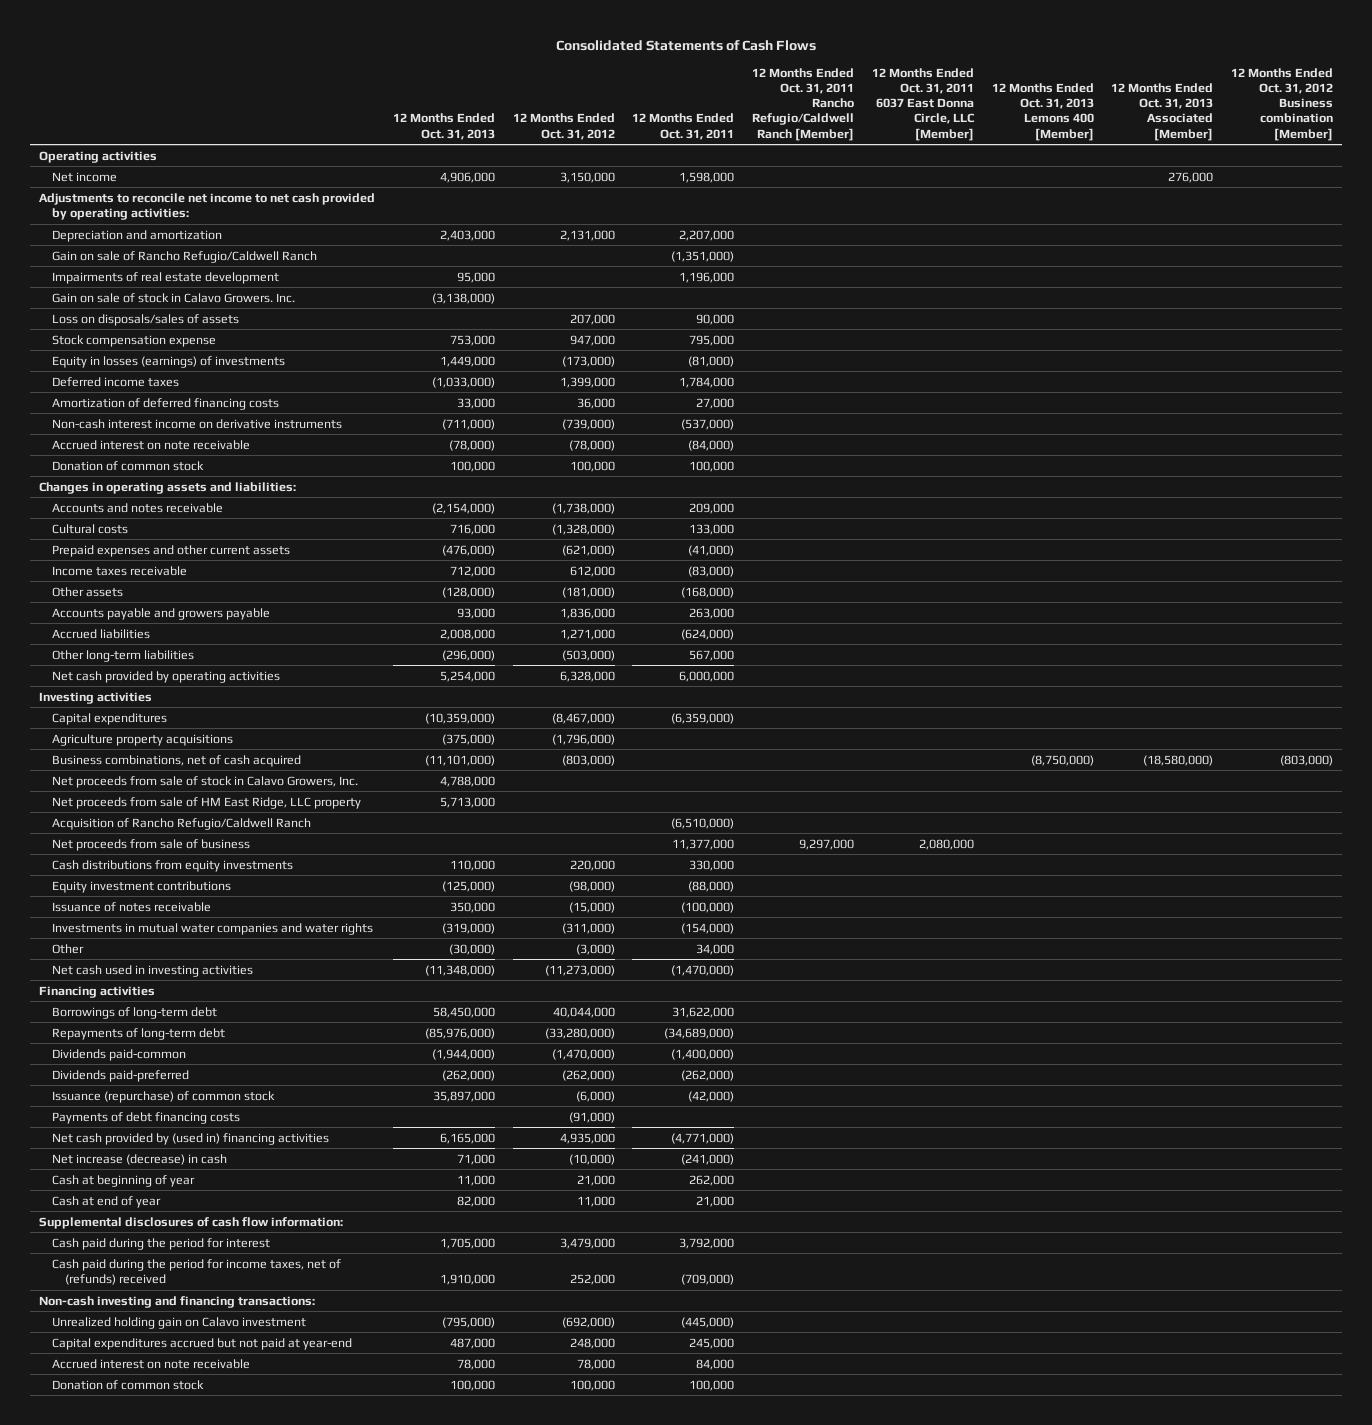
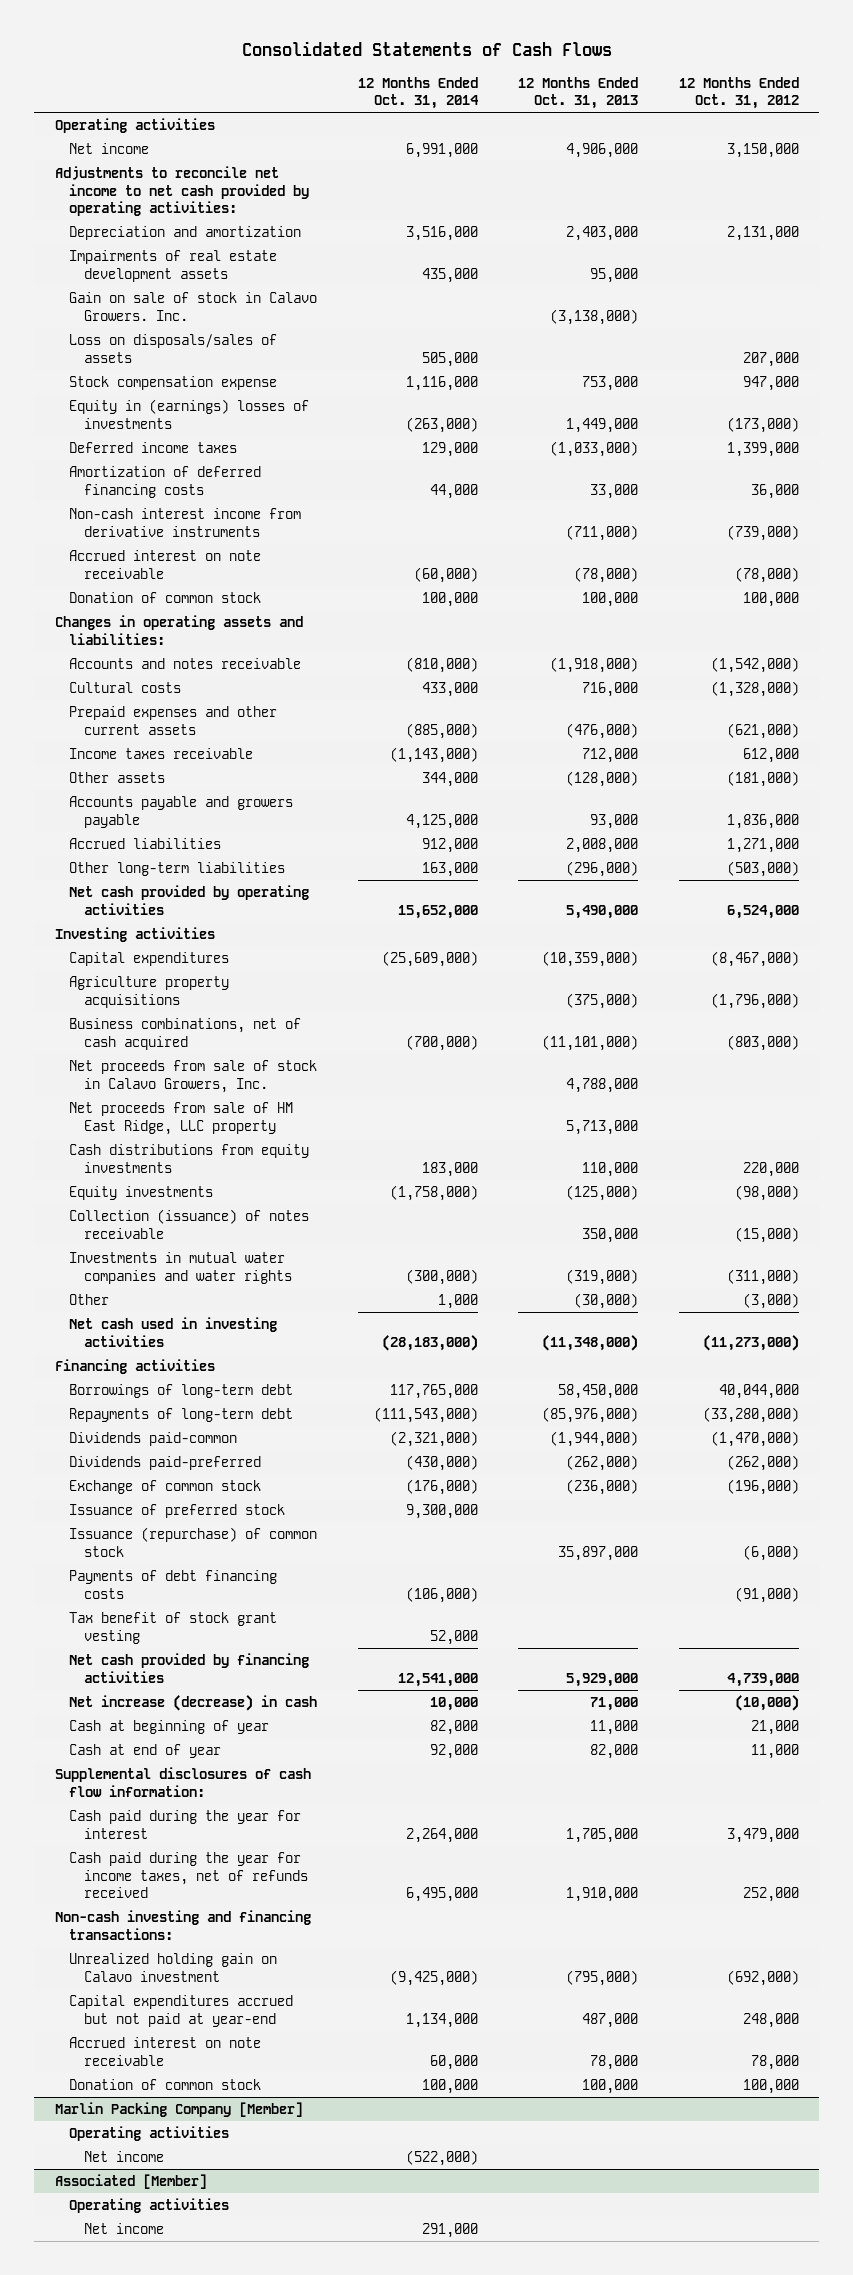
- | 12 Months Ended Oct. 31, 2013 | 12 Months Ended Oct. 31, 2012 | 12 Months Ended Oct. 31, 2011 | 12 Months Ended Oct. 31, 2011 Rancho Refugio/Caldwell Ranch [Member] | 12 Months Ended Oct. 31, 2011 6037 East Donna Circle, LLC [Member] | 12 Months Ended Oct. 31, 2013 Lemons 400 [Member] | 12 Months Ended Oct. 31, 2013 Associated [Member] | 12 Months Ended Oct. 31, 2012 Business combination [Member]
+ | 12 Months Ended Oct. 31, 2014 | 12 Months Ended Oct. 31, 2013 | 12 Months Ended Oct. 31, 2012
- Gain on sale of Rancho Refugio/Caldwell Ranch | | | (1,351,000) | | | | |
- Impairments of real estate development | 95,000 | | 1,196,000 | | | | |
+ Impairments of real estate development assets | 435,000 | 95,000 |
- Equity in losses (earnings) of investments | 1,449,000 | (173,000) | (81,000) | | | | |
+ Equity in (earnings) losses of investments | (263,000) | 1,449,000 | (173,000)
- Non-cash interest income on derivative instruments | (711,000) | (739,000) | (537,000) | | | | |
+ Non-cash interest income from derivative instruments | | (711,000) | (739,000)
- Accounts and notes receivable | (2,154,000) | (1,738,000) | 209,000 | | | | |
+ Accounts and notes receivable | (810,000) | (1,918,000) | (1,542,000)
- Net cash provided by operating activities | 5,254,000 | 6,328,000 | 6,000,000 | | | | |
+ Net cash provided by operating activities | 15,652,000 | 5,490,000 | 6,524,000
- Acquisition of Rancho Refugio/Caldwell Ranch | | | (6,510,000) | | | | |
- Net proceeds from sale of business | | | 11,377,000 | 9,297,000 | 2,080,000 | | |
- Equity investment contributions | (125,000) | (98,000) | (88,000) | | | | |
- Issuance of notes receivable | 350,000 | (15,000) | (100,000) | | | | |
+ Equity investments | (1,758,000) | (125,000) | (98,000)
+ Collection (issuance) of notes receivable | | 350,000 | (15,000)
+ Exchange of common stock | (176,000) | (236,000) | (196,000)
+ Issuance of preferred stock | 9,300,000 | |
- Net cash provided by (used in) financing activities | 6,165,000 | 4,935,000 | (4,771,000) | | | | |
+ Tax benefit of stock grant vesting | 52,000 | |
+ Net cash provided by financing activities | 12,541,000 | 5,929,000 | 4,739,000
- Cash paid during the period for interest | 1,705,000 | 3,479,000 | 3,792,000 | | | | |
- Cash paid during the period for income taxes, net of (refunds) received | 1,910,000 | 252,000 | (709,000) | | | | |
+ Cash paid during the year for interest | 2,264,000 | 1,705,000 | 3,479,000
+ Cash paid during the year for income taxes, net of refunds received | 6,495,000 | 1,910,000 | 252,000
+ Marlin Packing Company [Member]
+ Operating activities
+ Net income | (522,000) | |
+ Associated [Member]
+ Operating activities
+ Net income | 291,000 | |

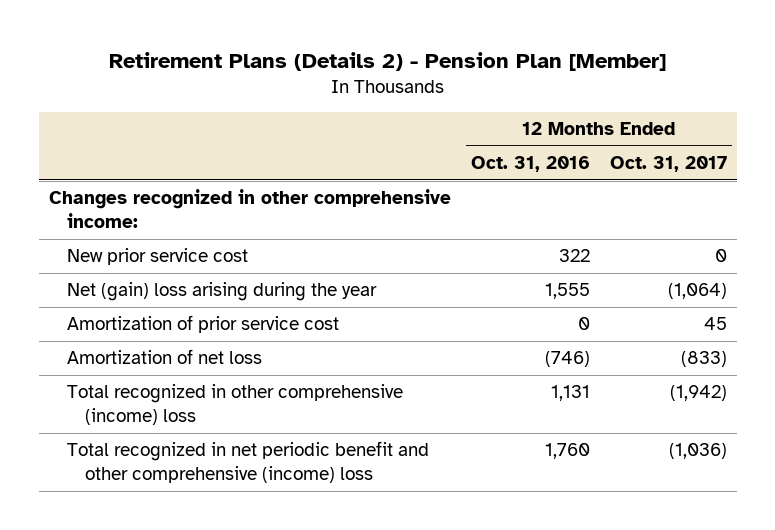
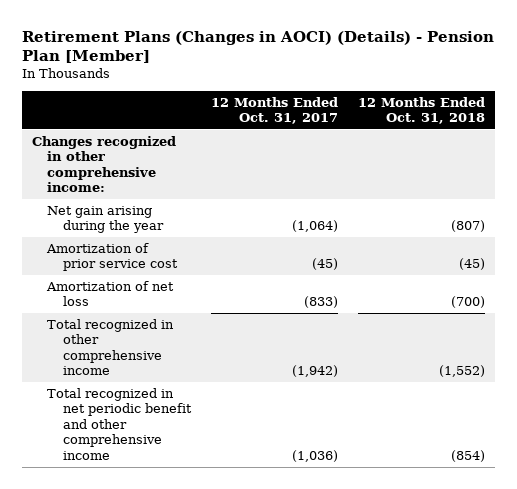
- Retirement Plans (Details 2) - Pension Plan [Member]
+ Retirement Plans (Changes in AOCI) (Details) - Pension Plan [Member]
- | 12 Months Ended Oct. 31, 2016 | 12 Months Ended Oct. 31, 2017
+ | 12 Months Ended Oct. 31, 2017 | 12 Months Ended Oct. 31, 2018
- New prior service cost | 322 | 0
- Net (gain) loss arising during the year | 1,555 | (1,064)
- Amortization of prior service cost | 0 | 45
+ Net gain arising during the year | (1,064) | (807)
+ Amortization of prior service cost | (45) | (45)
- Total recognized in other comprehensive (income) loss | 1,131 | (1,942)
- Total recognized in net periodic benefit and other comprehensive (income) loss | 1,760 | (1,036)
+ Total recognized in other comprehensive income | (1,942) | (1,552)
+ Total recognized in net periodic benefit and other comprehensive income | (1,036) | (854)

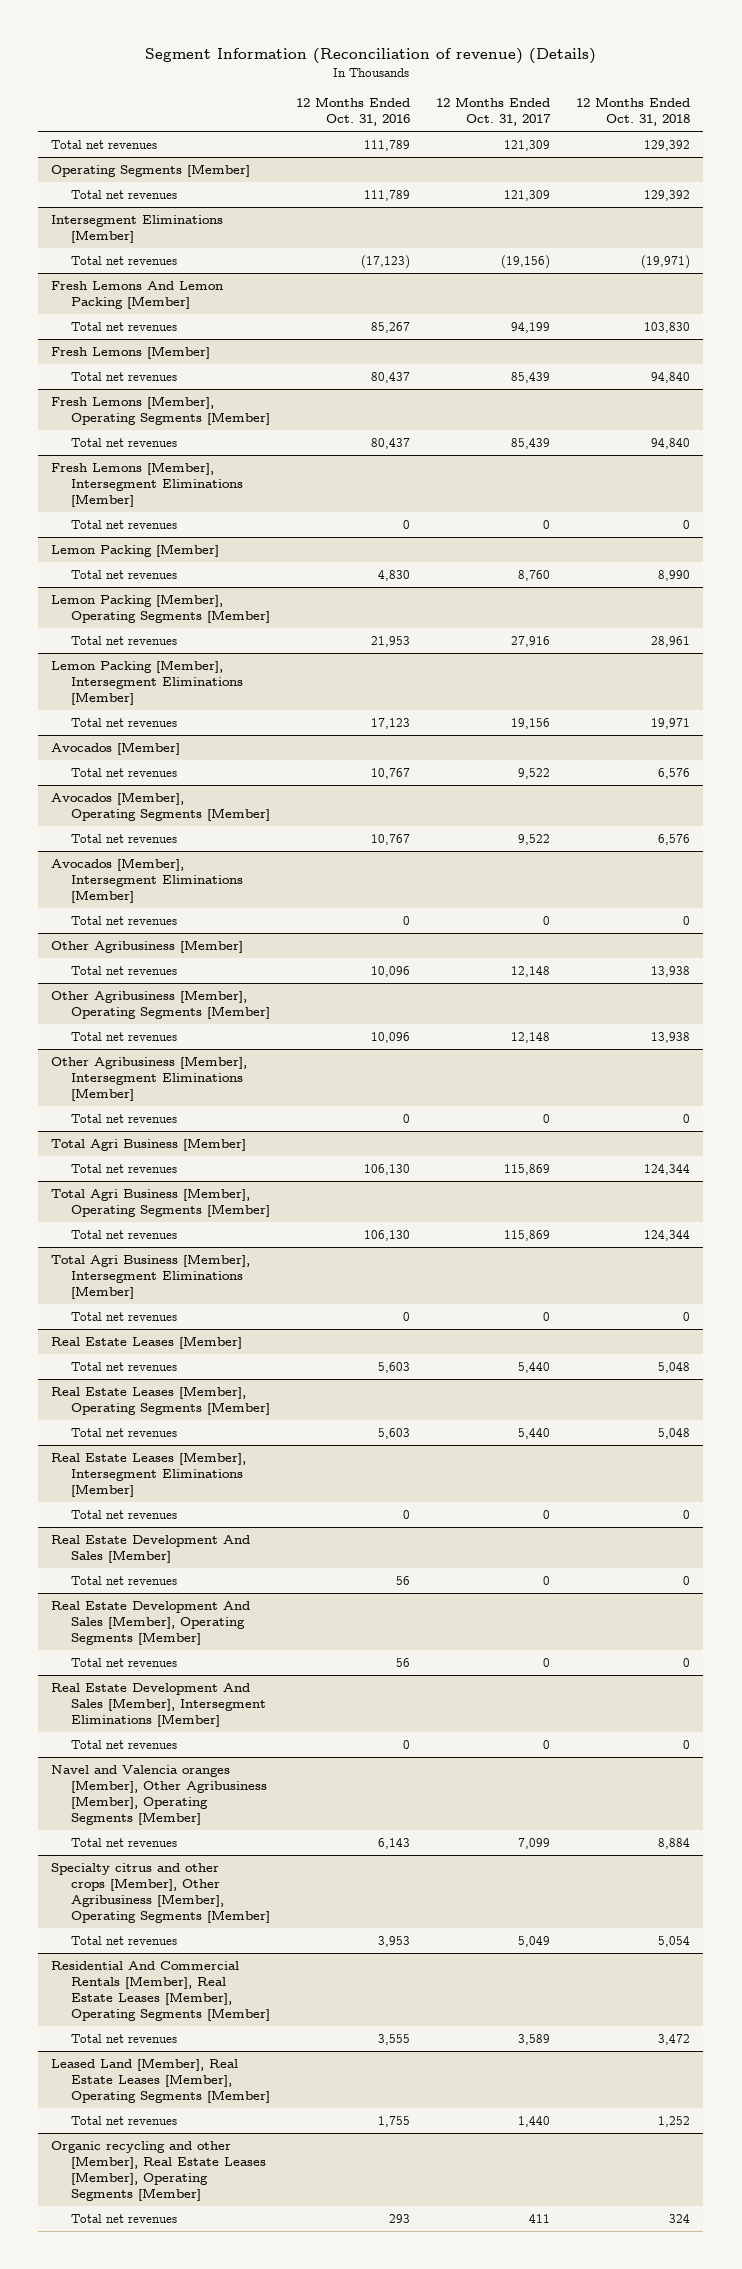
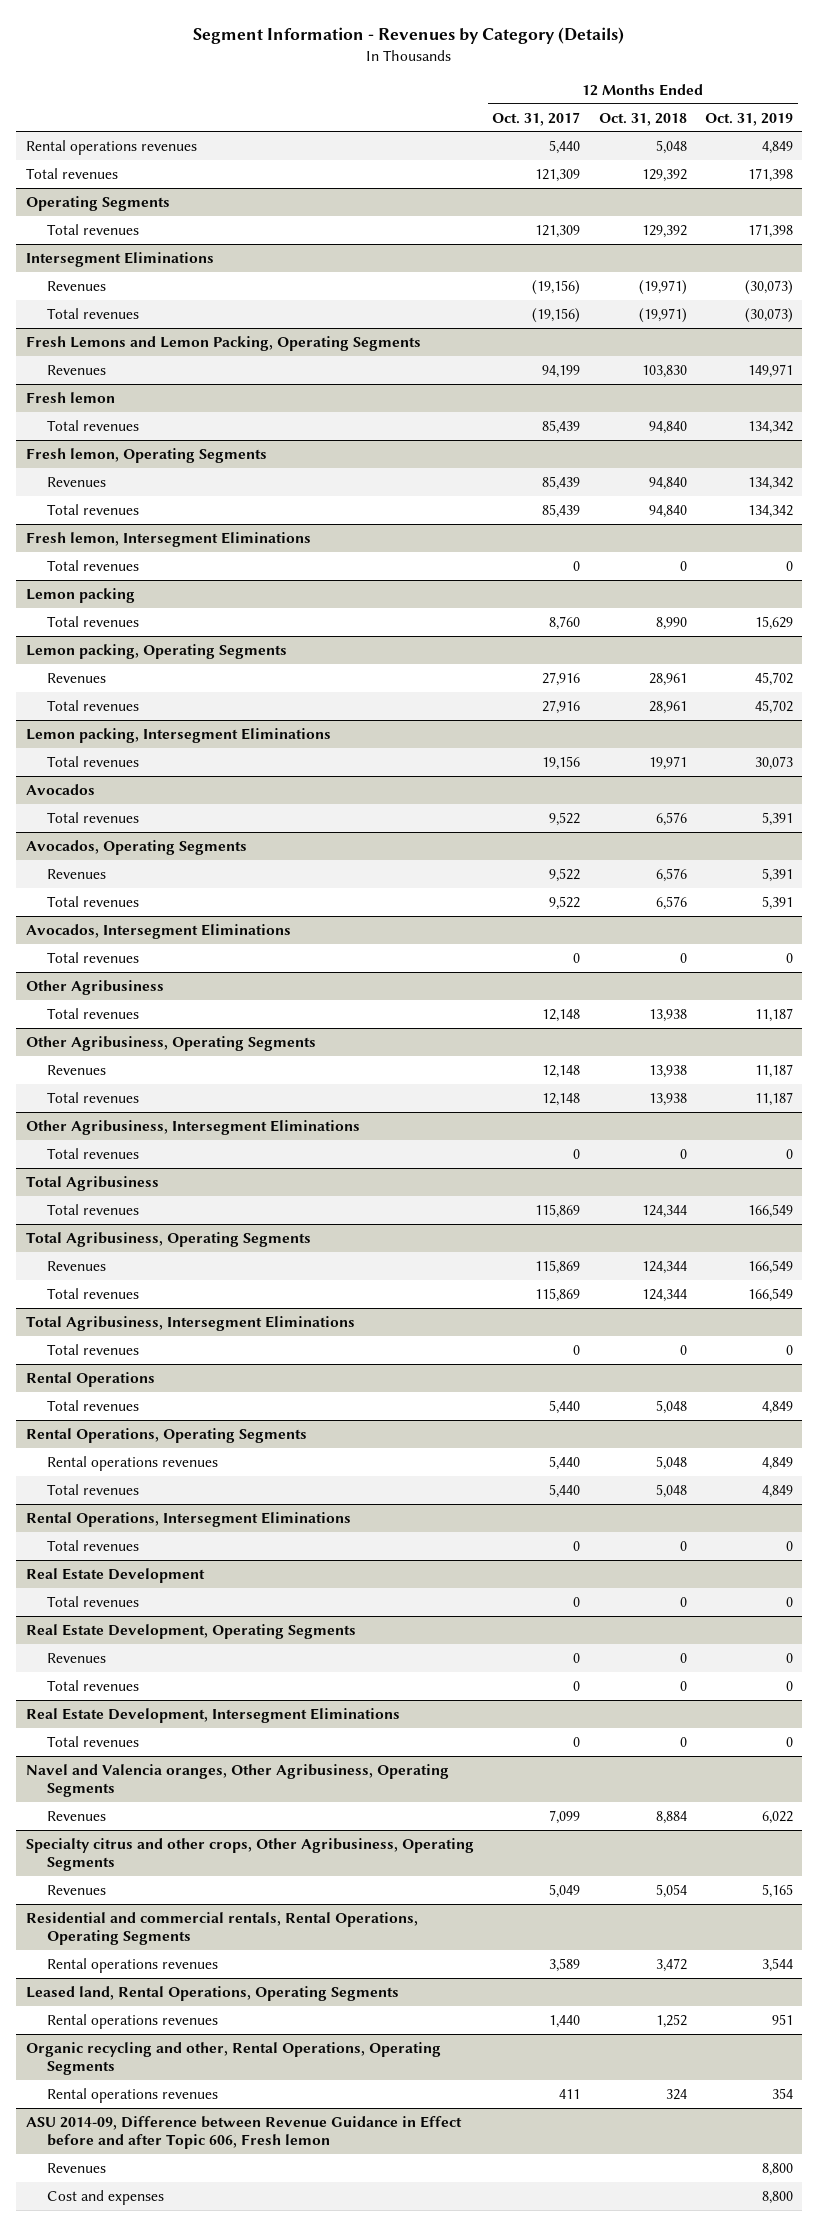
- Segment Information (Reconciliation of revenue) (Details)
+ Segment Information - Revenues by Category (Details)
- | 12 Months Ended Oct. 31, 2016 | 12 Months Ended Oct. 31, 2017 | 12 Months Ended Oct. 31, 2018
+ | 12 Months Ended Oct. 31, 2017 | 12 Months Ended Oct. 31, 2018 | 12 Months Ended Oct. 31, 2019
- Total net revenues | 111,789 | 121,309 | 129,392
- Operating Segments [Member]
- Total net revenues | 111,789 | 121,309 | 129,392
- Intersegment Eliminations [Member]
- Total net revenues | (17,123) | (19,156) | (19,971)
- Fresh Lemons And Lemon Packing [Member]
- Total net revenues | 85,267 | 94,199 | 103,830
- Fresh Lemons [Member]
- Total net revenues | 80,437 | 85,439 | 94,840
- Fresh Lemons [Member], Operating Segments [Member]
- Total net revenues | 80,437 | 85,439 | 94,840
- Fresh Lemons [Member], Intersegment Eliminations [Member]
- Total net revenues | 0 | 0 | 0
- Lemon Packing [Member]
- Total net revenues | 4,830 | 8,760 | 8,990
- Lemon Packing [Member], Operating Segments [Member]
- Total net revenues | 21,953 | 27,916 | 28,961
- Lemon Packing [Member], Intersegment Eliminations [Member]
- Total net revenues | 17,123 | 19,156 | 19,971
- Avocados [Member]
- Total net revenues | 10,767 | 9,522 | 6,576
- Avocados [Member], Operating Segments [Member]
- Total net revenues | 10,767 | 9,522 | 6,576
- Avocados [Member], Intersegment Eliminations [Member]
- Total net revenues | 0 | 0 | 0
- Other Agribusiness [Member]
- Total net revenues | 10,096 | 12,148 | 13,938
- Other Agribusiness [Member], Operating Segments [Member]
- Total net revenues | 10,096 | 12,148 | 13,938
- Other Agribusiness [Member], Intersegment Eliminations [Member]
- Total net revenues | 0 | 0 | 0
- Total Agri Business [Member]
- Total net revenues | 106,130 | 115,869 | 124,344
- Total Agri Business [Member], Operating Segments [Member]
- Total net revenues | 106,130 | 115,869 | 124,344
- Total Agri Business [Member], Intersegment Eliminations [Member]
- Total net revenues | 0 | 0 | 0
- Real Estate Leases [Member]
- Total net revenues | 5,603 | 5,440 | 5,048
- Real Estate Leases [Member], Operating Segments [Member]
- Total net revenues | 5,603 | 5,440 | 5,048
- Real Estate Leases [Member], Intersegment Eliminations [Member]
- Total net revenues | 0 | 0 | 0
- Real Estate Development And Sales [Member]
- Total net revenues | 56 | 0 | 0
- Real Estate Development And Sales [Member], Operating Segments [Member]
- Total net revenues | 56 | 0 | 0
- Real Estate Development And Sales [Member], Intersegment Eliminations [Member]
- Total net revenues | 0 | 0 | 0
- Navel and Valencia oranges [Member], Other Agribusiness [Member], Operating Segments [Member]
- Total net revenues | 6,143 | 7,099 | 8,884
- Specialty citrus and other crops [Member], Other Agribusiness [Member], Operating Segments [Member]
- Total net revenues | 3,953 | 5,049 | 5,054
- Residential And Commercial Rentals [Member], Real Estate Leases [Member], Operating Segments [Member]
- Total net revenues | 3,555 | 3,589 | 3,472
- Leased Land [Member], Real Estate Leases [Member], Operating Segments [Member]
- Total net revenues | 1,755 | 1,440 | 1,252
- Organic recycling and other [Member], Real Estate Leases [Member], Operating Segments [Member]
- Total net revenues | 293 | 411 | 324
+ Rental operations revenues | 5,440 | 5,048 | 4,849
+ Total revenues | 121,309 | 129,392 | 171,398
+ Operating Segments
+ Total revenues | 121,309 | 129,392 | 171,398
+ Intersegment Eliminations
+ Revenues | (19,156) | (19,971) | (30,073)
+ Total revenues | (19,156) | (19,971) | (30,073)
+ Fresh Lemons and Lemon Packing, Operating Segments
+ Revenues | 94,199 | 103,830 | 149,971
+ Fresh lemon
+ Total revenues | 85,439 | 94,840 | 134,342
+ Fresh lemon, Operating Segments
+ Revenues | 85,439 | 94,840 | 134,342
+ Total revenues | 85,439 | 94,840 | 134,342
+ Fresh lemon, Intersegment Eliminations
+ Total revenues | 0 | 0 | 0
+ Lemon packing
+ Total revenues | 8,760 | 8,990 | 15,629
+ Lemon packing, Operating Segments
+ Revenues | 27,916 | 28,961 | 45,702
+ Total revenues | 27,916 | 28,961 | 45,702
+ Lemon packing, Intersegment Eliminations
+ Total revenues | 19,156 | 19,971 | 30,073
+ Avocados
+ Total revenues | 9,522 | 6,576 | 5,391
+ Avocados, Operating Segments
+ Revenues | 9,522 | 6,576 | 5,391
+ Total revenues | 9,522 | 6,576 | 5,391
+ Avocados, Intersegment Eliminations
+ Total revenues | 0 | 0 | 0
+ Other Agribusiness
+ Total revenues | 12,148 | 13,938 | 11,187
+ Other Agribusiness, Operating Segments
+ Revenues | 12,148 | 13,938 | 11,187
+ Total revenues | 12,148 | 13,938 | 11,187
+ Other Agribusiness, Intersegment Eliminations
+ Total revenues | 0 | 0 | 0
+ Total Agribusiness
+ Total revenues | 115,869 | 124,344 | 166,549
+ Total Agribusiness, Operating Segments
+ Revenues | 115,869 | 124,344 | 166,549
+ Total revenues | 115,869 | 124,344 | 166,549
+ Total Agribusiness, Intersegment Eliminations
+ Total revenues | 0 | 0 | 0
+ Rental Operations
+ Total revenues | 5,440 | 5,048 | 4,849
+ Rental Operations, Operating Segments
+ Rental operations revenues | 5,440 | 5,048 | 4,849
+ Total revenues | 5,440 | 5,048 | 4,849
+ Rental Operations, Intersegment Eliminations
+ Total revenues | 0 | 0 | 0
+ Real Estate Development
+ Total revenues | 0 | 0 | 0
+ Real Estate Development, Operating Segments
+ Revenues | 0 | 0 | 0
+ Total revenues | 0 | 0 | 0
+ Real Estate Development, Intersegment Eliminations
+ Total revenues | 0 | 0 | 0
+ Navel and Valencia oranges, Other Agribusiness, Operating Segments
+ Revenues | 7,099 | 8,884 | 6,022
+ Specialty citrus and other crops, Other Agribusiness, Operating Segments
+ Revenues | 5,049 | 5,054 | 5,165
+ Residential and commercial rentals, Rental Operations, Operating Segments
+ Rental operations revenues | 3,589 | 3,472 | 3,544
+ Leased land, Rental Operations, Operating Segments
+ Rental operations revenues | 1,440 | 1,252 | 951
+ Organic recycling and other, Rental Operations, Operating Segments
+ Rental operations revenues | 411 | 324 | 354
+ ASU 2014-09, Difference between Revenue Guidance in Effect before and after Topic 606, Fresh lemon
+ Revenues | | | 8,800
+ Cost and expenses | | | 8,800

